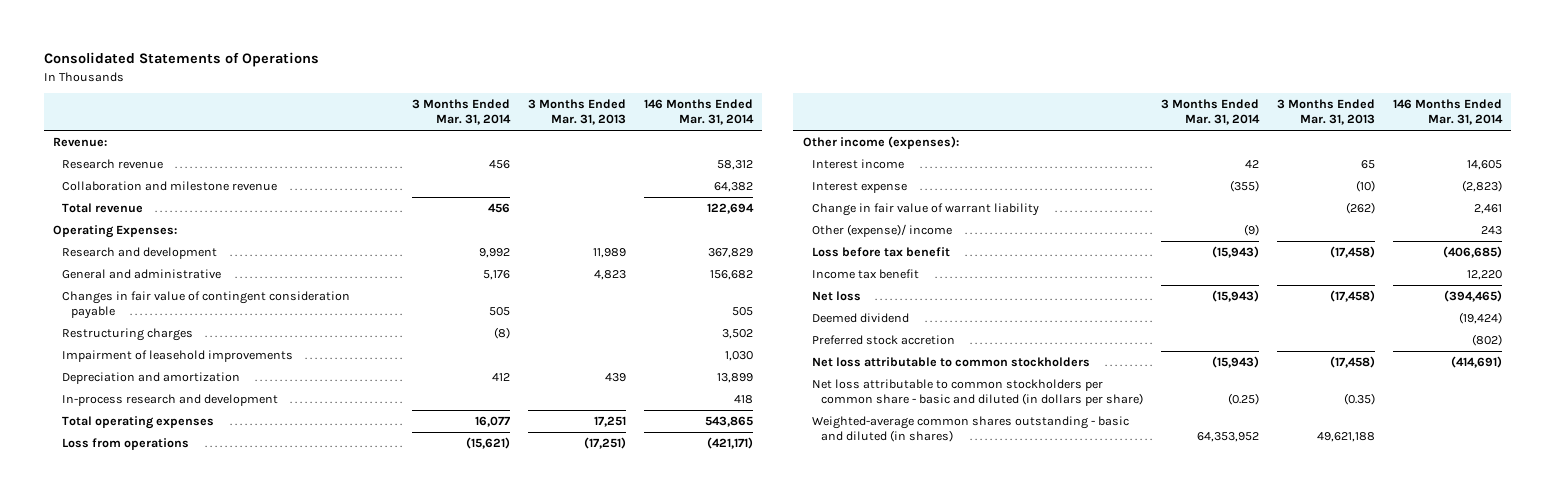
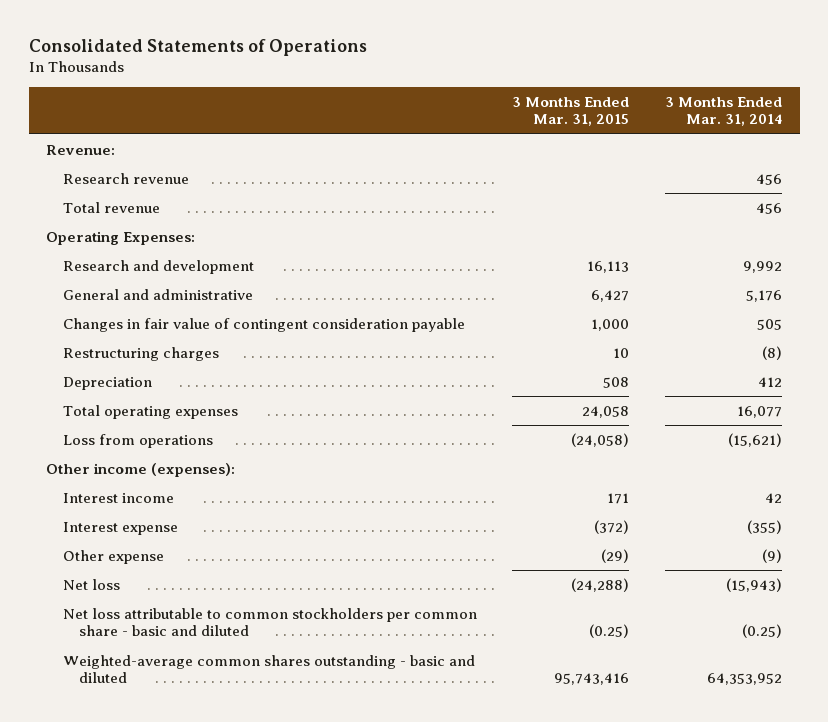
- | 3 Months Ended Mar. 31, 2014 | 3 Months Ended Mar. 31, 2013 | 146 Months Ended Mar. 31, 2014
+ | 3 Months Ended Mar. 31, 2015 | 3 Months Ended Mar. 31, 2014
- Collaboration and milestone revenue | | | 64,382
- Impairment of leasehold improvements | | | 1,030
- Depreciation and amortization | 412 | 439 | 13,899
- In-process research and development | | | 418
+ Depreciation | 508 | 412
- Change in fair value of warrant liability | | (262) | 2,461
- Other (expense)/ income | (9) | | 243
- Loss before tax benefit | (15,943) | (17,458) | (406,685)
- Income tax benefit | | | 12,220
+ Other expense | (29) | (9)
- Deemed dividend | | | (19,424)
- Preferred stock accretion | | | (802)
- Net loss attributable to common stockholders | (15,943) | (17,458) | (414,691)
- Net loss attributable to common stockholders per common share - basic and diluted (in dollars per share) | (0.25) | (0.35) |
- Weighted-average common shares outstanding - basic and diluted (in shares) | 64,353,952 | 49,621,188 |
+ Net loss attributable to common stockholders per common share - basic and diluted | (0.25) | (0.25)
+ Weighted-average common shares outstanding - basic and diluted | 95,743,416 | 64,353,952

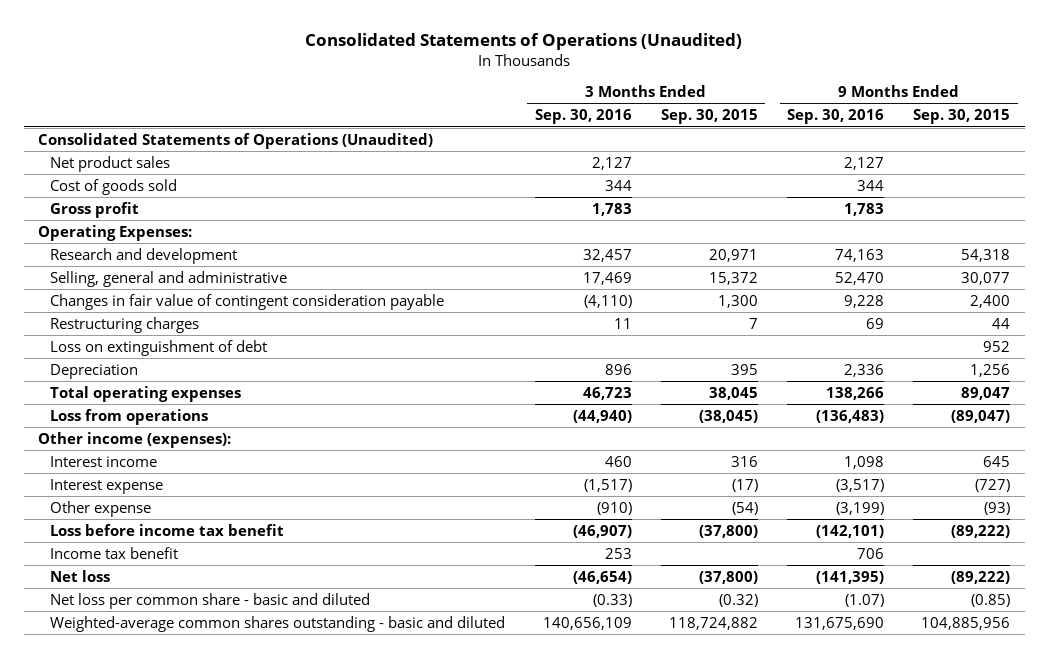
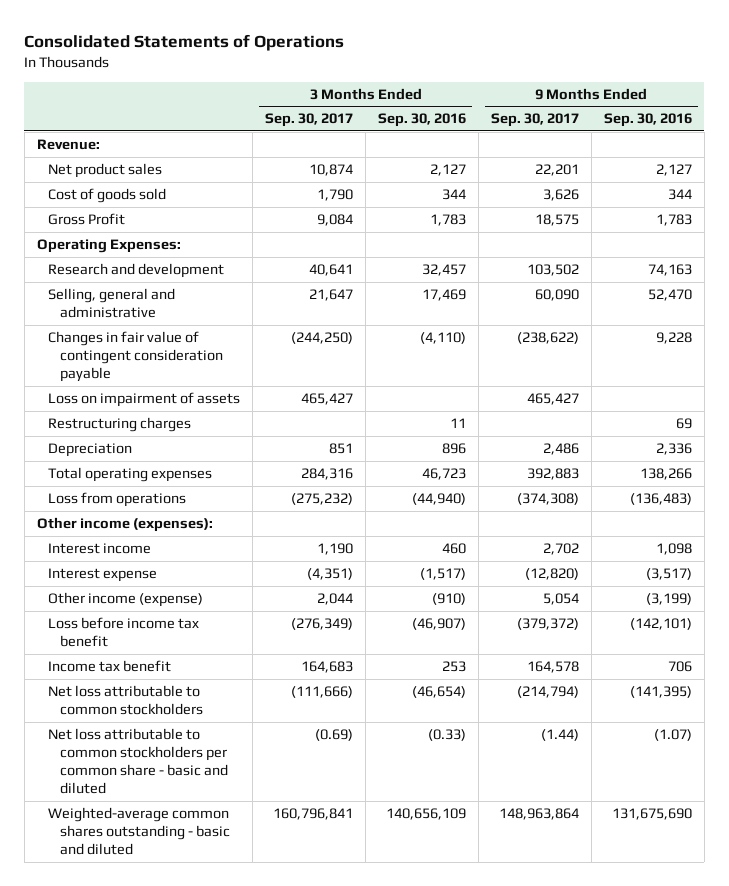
- Consolidated Statements of Operations (Unaudited)
+ Consolidated Statements of Operations
- | 3 Months Ended Sep. 30, 2016 | 3 Months Ended Sep. 30, 2015 | 9 Months Ended Sep. 30, 2016 | 9 Months Ended Sep. 30, 2015
+ | 3 Months Ended Sep. 30, 2017 | 3 Months Ended Sep. 30, 2016 | 9 Months Ended Sep. 30, 2017 | 9 Months Ended Sep. 30, 2016
- Consolidated Statements of Operations (Unaudited)
+ Revenue:
- Gross profit | 1,783 | | 1,783 |
+ Gross Profit | 9,084 | 1,783 | 18,575 | 1,783
+ Loss on impairment of assets | 465,427 | | 465,427 |
- Loss on extinguishment of debt | | | | 952
- Other expense | (910) | (54) | (3,199) | (93)
+ Other income (expense) | 2,044 | (910) | 5,054 | (3,199)
- Net loss | (46,654) | (37,800) | (141,395) | (89,222)
- Net loss per common share - basic and diluted | (0.33) | (0.32) | (1.07) | (0.85)
+ Net loss attributable to common stockholders | (111,666) | (46,654) | (214,794) | (141,395)
+ Net loss attributable to common stockholders per common share - basic and diluted | (0.69) | (0.33) | (1.44) | (1.07)

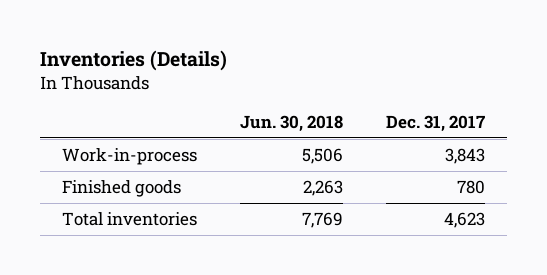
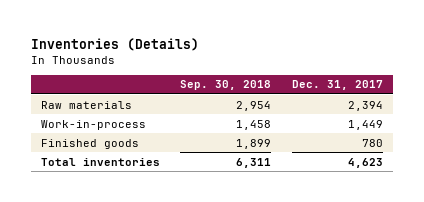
- | Jun. 30, 2018 | Dec. 31, 2017
+ | Sep. 30, 2018 | Dec. 31, 2017
- Work-in-process | 5,506 | 3,843
+ Raw materials | 2,954 | 2,394
+ Work-in-process | 1,458 | 1,449

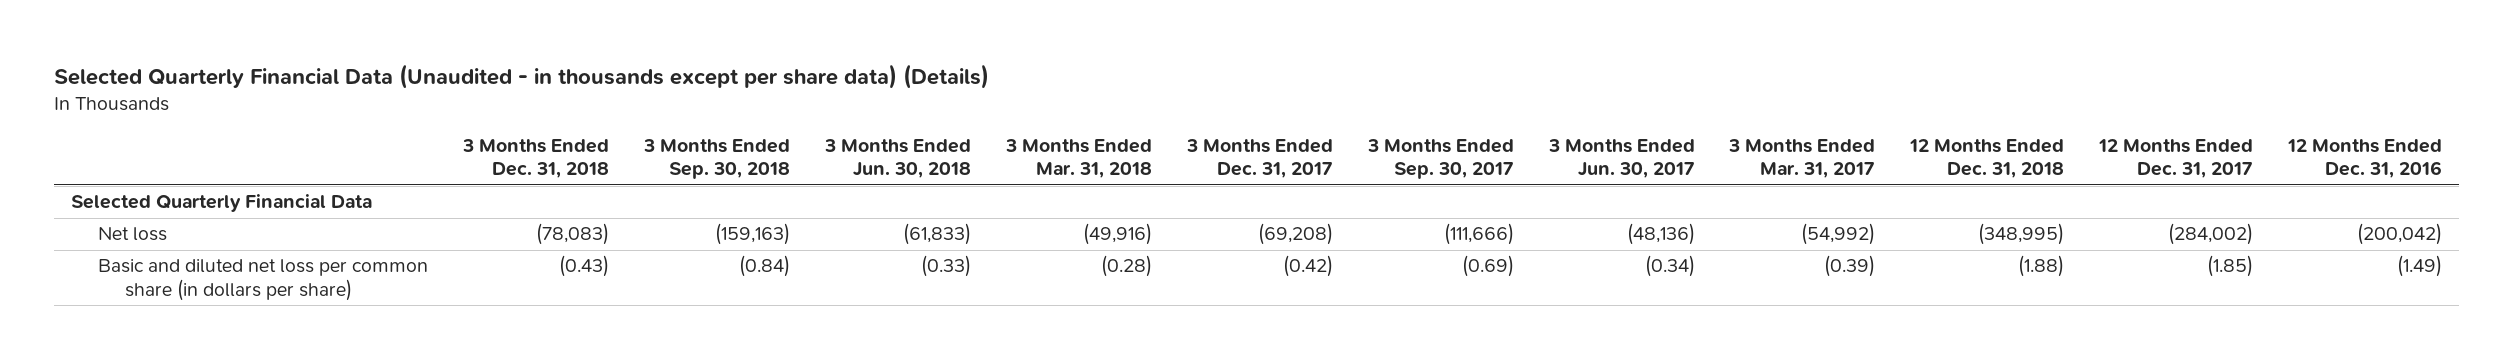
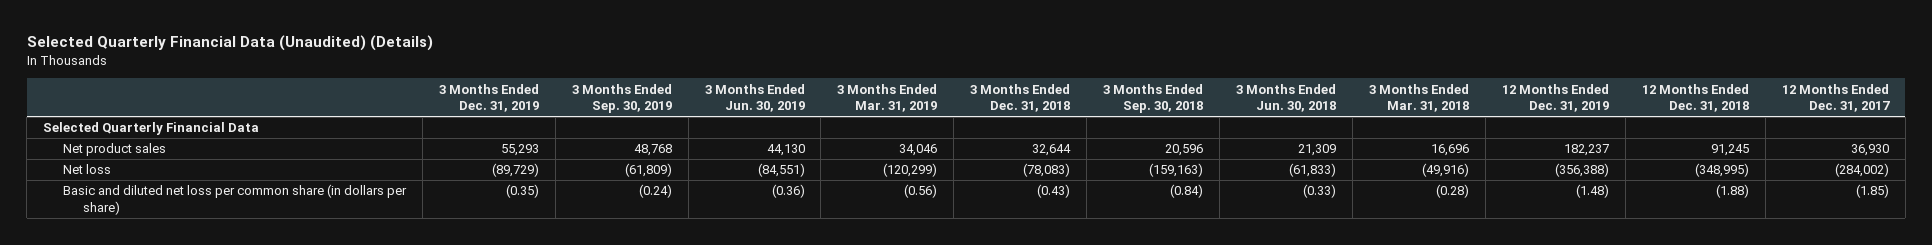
- Selected Quarterly Financial Data (Unaudited - in thousands except per share data) (Details)
+ Selected Quarterly Financial Data (Unaudited) (Details)
- | 3 Months Ended Dec. 31, 2018 | 3 Months Ended Sep. 30, 2018 | 3 Months Ended Jun. 30, 2018 | 3 Months Ended Mar. 31, 2018 | 3 Months Ended Dec. 31, 2017 | 3 Months Ended Sep. 30, 2017 | 3 Months Ended Jun. 30, 2017 | 3 Months Ended Mar. 31, 2017 | 12 Months Ended Dec. 31, 2018 | 12 Months Ended Dec. 31, 2017 | 12 Months Ended Dec. 31, 2016
+ | 3 Months Ended Dec. 31, 2019 | 3 Months Ended Sep. 30, 2019 | 3 Months Ended Jun. 30, 2019 | 3 Months Ended Mar. 31, 2019 | 3 Months Ended Dec. 31, 2018 | 3 Months Ended Sep. 30, 2018 | 3 Months Ended Jun. 30, 2018 | 3 Months Ended Mar. 31, 2018 | 12 Months Ended Dec. 31, 2019 | 12 Months Ended Dec. 31, 2018 | 12 Months Ended Dec. 31, 2017
+ Net product sales | 55,293 | 48,768 | 44,130 | 34,046 | 32,644 | 20,596 | 21,309 | 16,696 | 182,237 | 91,245 | 36,930

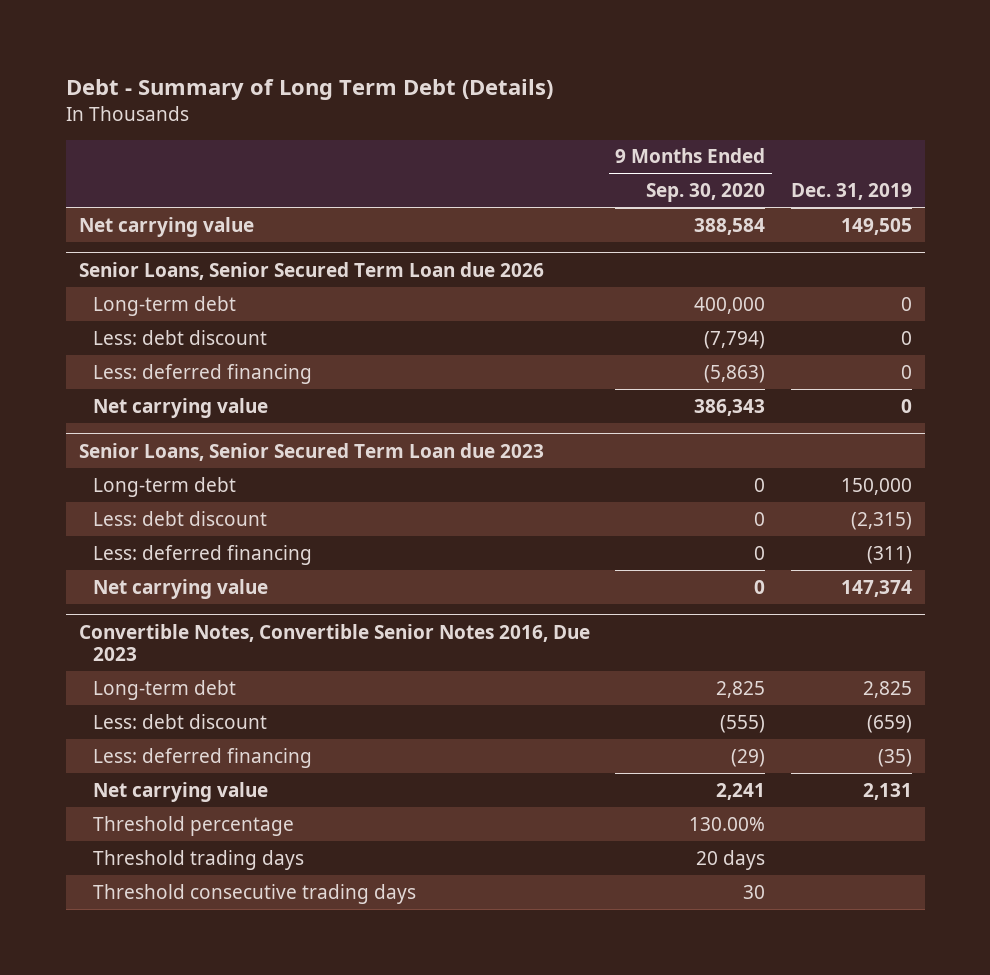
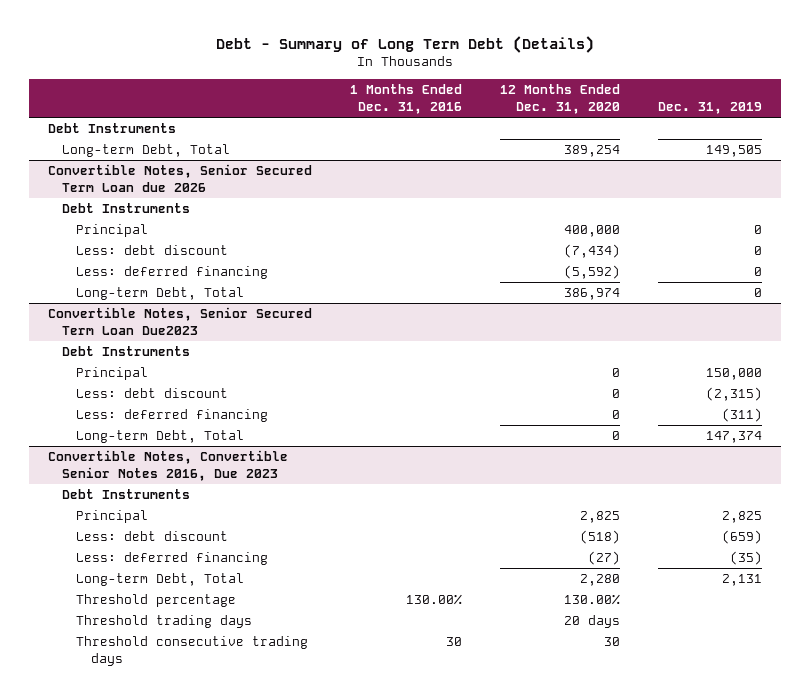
- | 9 Months Ended Sep. 30, 2020 | Dec. 31, 2019
+ | 1 Months Ended Dec. 31, 2016 | 12 Months Ended Dec. 31, 2020 | Dec. 31, 2019
- Net carrying value | 388,584 | 149,505
- Senior Loans, Senior Secured Term Loan due 2026
- Long-term debt | 400,000 | 0
+ Debt Instruments
+ Long-term Debt, Total | | 389,254 | 149,505
+ Convertible Notes, Senior Secured Term Loan due 2026
+ Debt Instruments
+ Principal | | 400,000 | 0
- Net carrying value | 386,343 | 0
- Senior Loans, Senior Secured Term Loan due 2023
- Long-term debt | 0 | 150,000
+ Long-term Debt, Total | | 386,974 | 0
+ Convertible Notes, Senior Secured Term Loan Due2023
+ Debt Instruments
+ Principal | | 0 | 150,000
- Net carrying value | 0 | 147,374
+ Long-term Debt, Total | | 0 | 147,374
@ Convertible Notes, Convertible Senior Notes 2016, Due 2023
- Long-term debt | 2,825 | 2,825
+ Debt Instruments
+ Principal | | 2,825 | 2,825
- Net carrying value | 2,241 | 2,131
+ Long-term Debt, Total | | 2,280 | 2,131

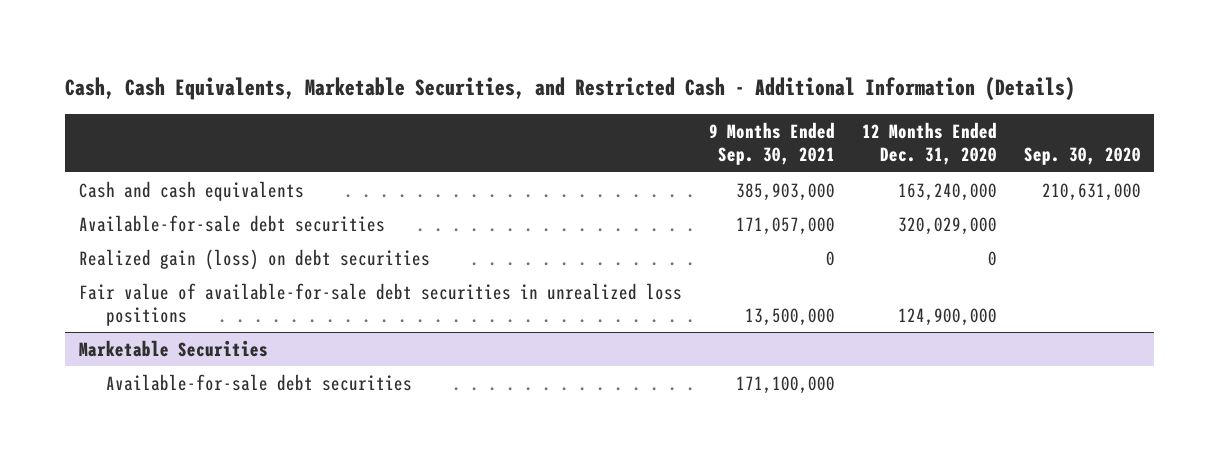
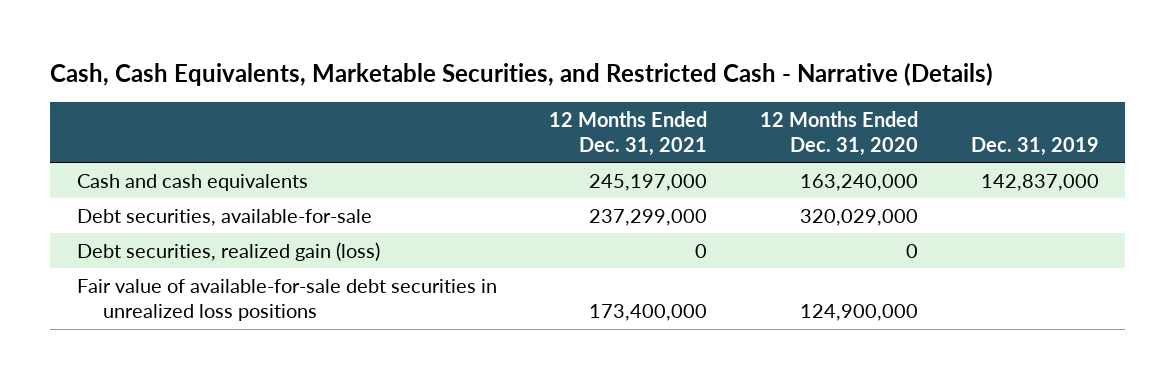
- Cash, Cash Equivalents, Marketable Securities, and Restricted Cash - Additional Information (Details)
+ Cash, Cash Equivalents, Marketable Securities, and Restricted Cash - Narrative (Details)
- | 9 Months Ended Sep. 30, 2021 | 12 Months Ended Dec. 31, 2020 | Sep. 30, 2020
+ | 12 Months Ended Dec. 31, 2021 | 12 Months Ended Dec. 31, 2020 | Dec. 31, 2019
- Available-for-sale debt securities | 171,057,000 | 320,029,000 |
- Realized gain (loss) on debt securities | 0 | 0 |
+ Debt securities, available-for-sale | 237,299,000 | 320,029,000 |
+ Debt securities, realized gain (loss) | 0 | 0 |
- Marketable Securities
- Available-for-sale debt securities | 171,100,000 | |

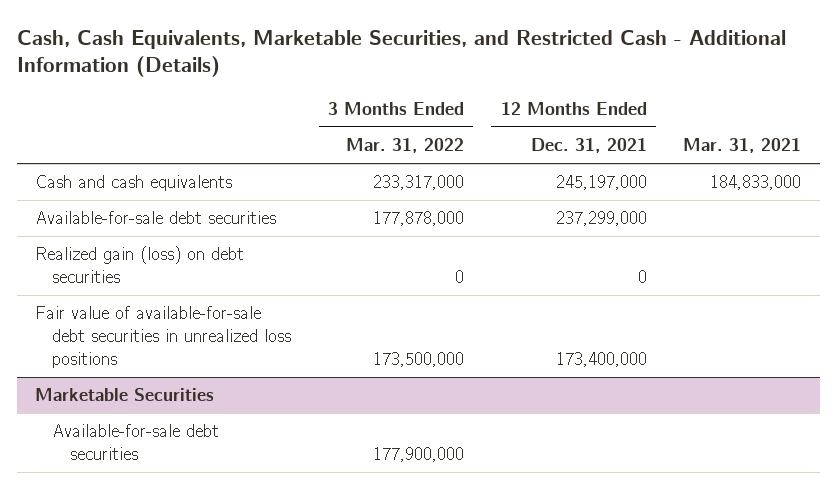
- Cash, Cash Equivalents, Marketable Securities, and Restricted Cash - Narrative (Details)
+ Cash, Cash Equivalents, Marketable Securities, and Restricted Cash - Additional Information (Details)
- | 12 Months Ended Dec. 31, 2021 | 12 Months Ended Dec. 31, 2020 | Dec. 31, 2019
+ | 3 Months Ended Mar. 31, 2022 | 12 Months Ended Dec. 31, 2021 | Mar. 31, 2021
- Debt securities, available-for-sale | 237,299,000 | 320,029,000 |
- Debt securities, realized gain (loss) | 0 | 0 |
+ Available-for-sale debt securities | 177,878,000 | 237,299,000 |
+ Realized gain (loss) on debt securities | 0 | 0 |
+ Marketable Securities
+ Available-for-sale debt securities | 177,900,000 | |

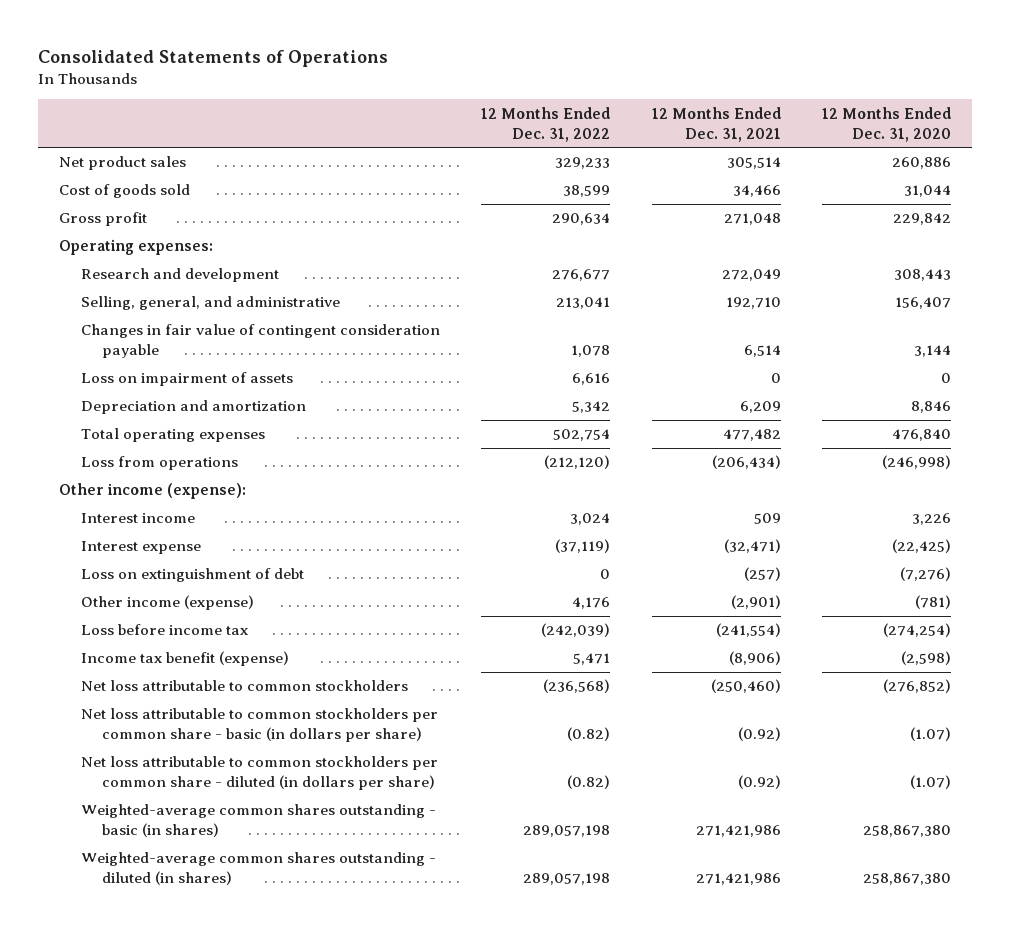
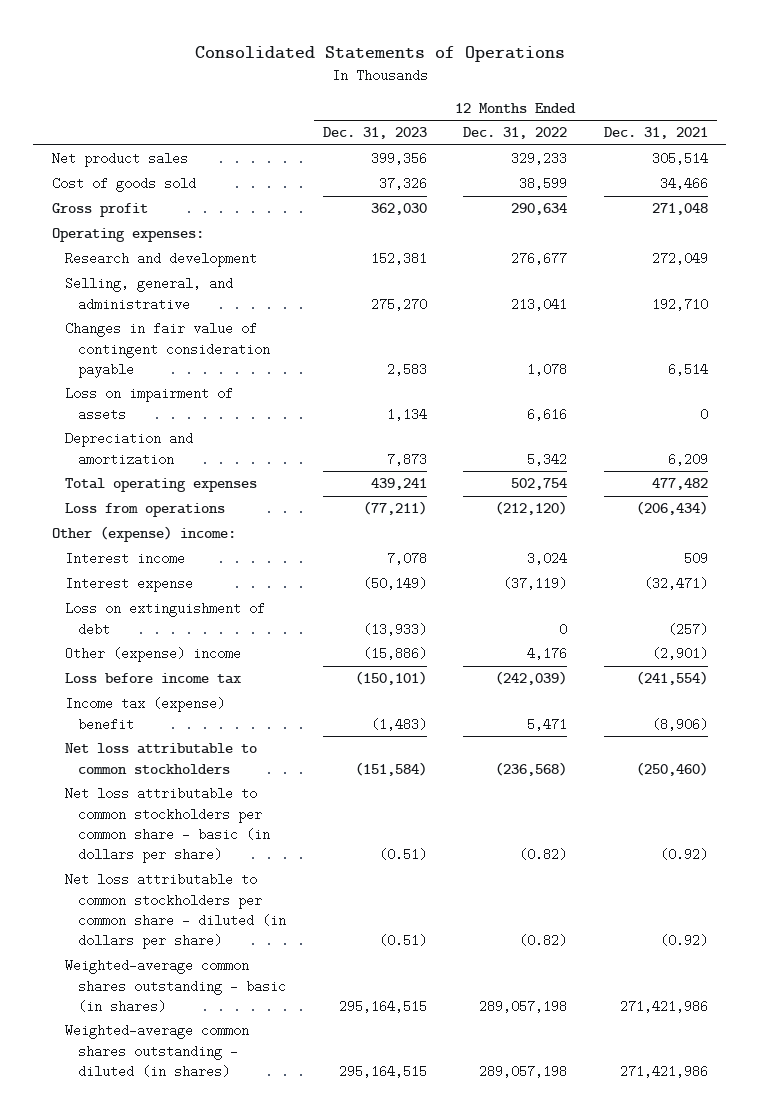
- | 12 Months Ended Dec. 31, 2022 | 12 Months Ended Dec. 31, 2021 | 12 Months Ended Dec. 31, 2020
+ | 12 Months Ended Dec. 31, 2023 | 12 Months Ended Dec. 31, 2022 | 12 Months Ended Dec. 31, 2021
- Other income (expense):
+ Other (expense) income:
- Other income (expense) | 4,176 | (2,901) | (781)
+ Other (expense) income | (15,886) | 4,176 | (2,901)
- Income tax benefit (expense) | 5,471 | (8,906) | (2,598)
+ Income tax (expense) benefit | (1,483) | 5,471 | (8,906)

